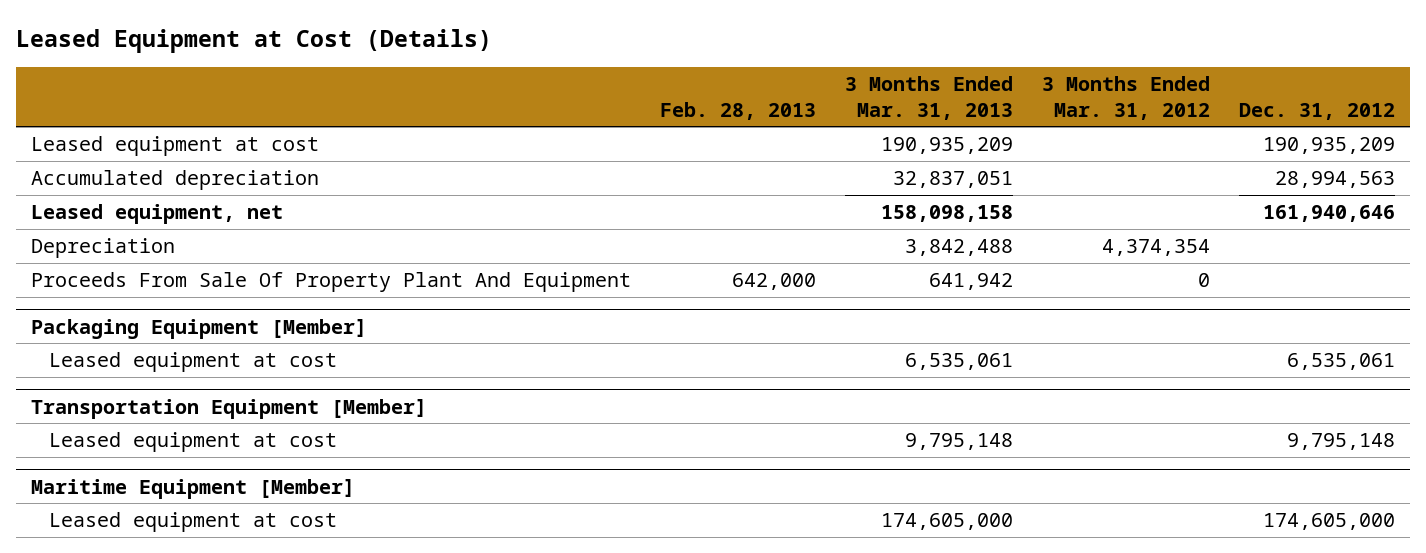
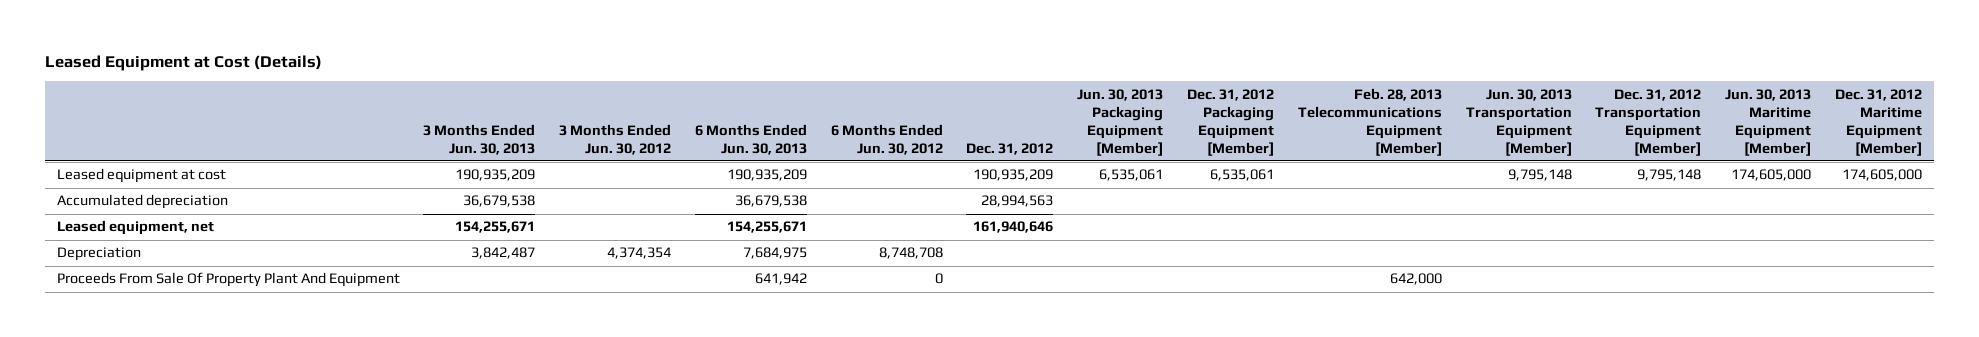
- | Feb. 28, 2013 | 3 Months Ended Mar. 31, 2013 | 3 Months Ended Mar. 31, 2012 | Dec. 31, 2012
+ | 3 Months Ended Jun. 30, 2013 | 3 Months Ended Jun. 30, 2012 | 6 Months Ended Jun. 30, 2013 | 6 Months Ended Jun. 30, 2012 | Dec. 31, 2012 | Jun. 30, 2013 Packaging Equipment [Member] | Dec. 31, 2012 Packaging Equipment [Member] | Feb. 28, 2013 Telecommunications Equipment [Member] | Jun. 30, 2013 Transportation Equipment [Member] | Dec. 31, 2012 Transportation Equipment [Member] | Jun. 30, 2013 Maritime Equipment [Member] | Dec. 31, 2012 Maritime Equipment [Member]
- Packaging Equipment [Member]
- Leased equipment at cost | | 6,535,061 | | 6,535,061
- Transportation Equipment [Member]
- Leased equipment at cost | | 9,795,148 | | 9,795,148
- Maritime Equipment [Member]
- Leased equipment at cost | | 174,605,000 | | 174,605,000

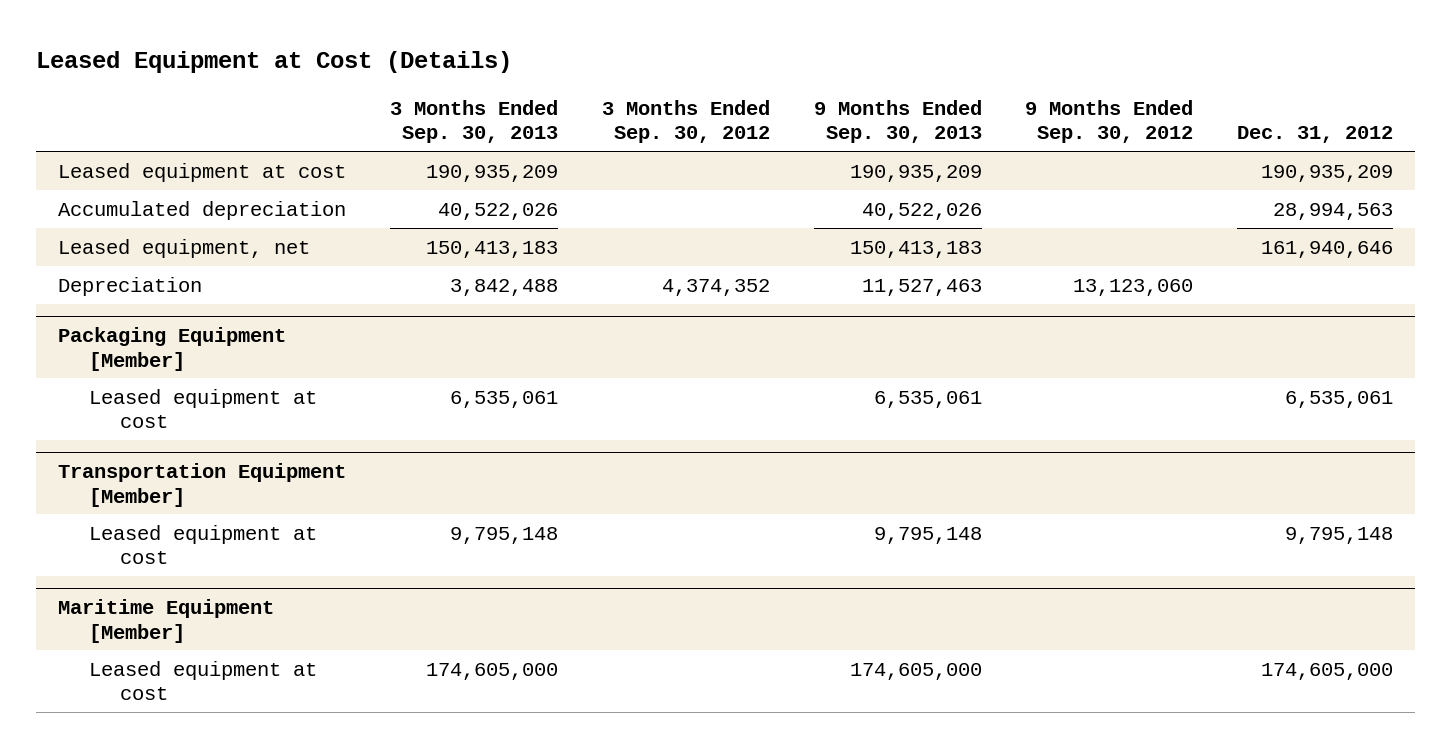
- | 3 Months Ended Jun. 30, 2013 | 3 Months Ended Jun. 30, 2012 | 6 Months Ended Jun. 30, 2013 | 6 Months Ended Jun. 30, 2012 | Dec. 31, 2012 | Jun. 30, 2013 Packaging Equipment [Member] | Dec. 31, 2012 Packaging Equipment [Member] | Feb. 28, 2013 Telecommunications Equipment [Member] | Jun. 30, 2013 Transportation Equipment [Member] | Dec. 31, 2012 Transportation Equipment [Member] | Jun. 30, 2013 Maritime Equipment [Member] | Dec. 31, 2012 Maritime Equipment [Member]
+ | 3 Months Ended Sep. 30, 2013 | 3 Months Ended Sep. 30, 2012 | 9 Months Ended Sep. 30, 2013 | 9 Months Ended Sep. 30, 2012 | Dec. 31, 2012
- Proceeds From Sale Of Property Plant And Equipment | | | 641,942 | 0 | | | | 642,000 | | | |
+ Packaging Equipment [Member]
+ Leased equipment at cost | 6,535,061 | | 6,535,061 | | 6,535,061
+ Transportation Equipment [Member]
+ Leased equipment at cost | 9,795,148 | | 9,795,148 | | 9,795,148
+ Maritime Equipment [Member]
+ Leased equipment at cost | 174,605,000 | | 174,605,000 | | 174,605,000

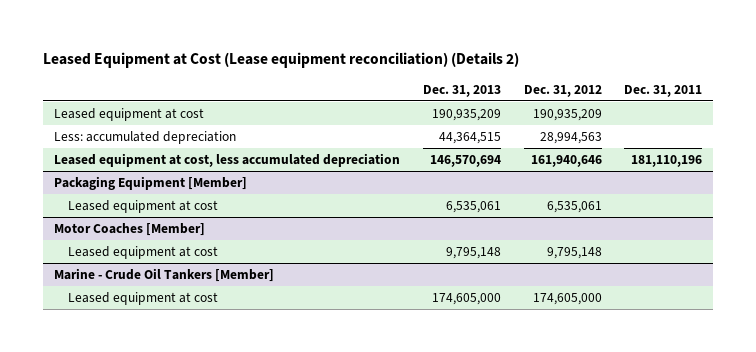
- Leased Equipment at Cost (Details)
+ Leased Equipment at Cost (Lease equipment reconciliation) (Details 2)
- | 3 Months Ended Sep. 30, 2013 | 3 Months Ended Sep. 30, 2012 | 9 Months Ended Sep. 30, 2013 | 9 Months Ended Sep. 30, 2012 | Dec. 31, 2012
+ | Dec. 31, 2013 | Dec. 31, 2012 | Dec. 31, 2011
- Accumulated depreciation | 40,522,026 | | 40,522,026 | | 28,994,563
- Leased equipment, net | 150,413,183 | | 150,413,183 | | 161,940,646
- Depreciation | 3,842,488 | 4,374,352 | 11,527,463 | 13,123,060 |
+ Less: accumulated depreciation | 44,364,515 | 28,994,563 |
+ Leased equipment at cost, less accumulated depreciation | 146,570,694 | 161,940,646 | 181,110,196
- Transportation Equipment [Member]
+ Motor Coaches [Member]
- Maritime Equipment [Member]
+ Marine - Crude Oil Tankers [Member]

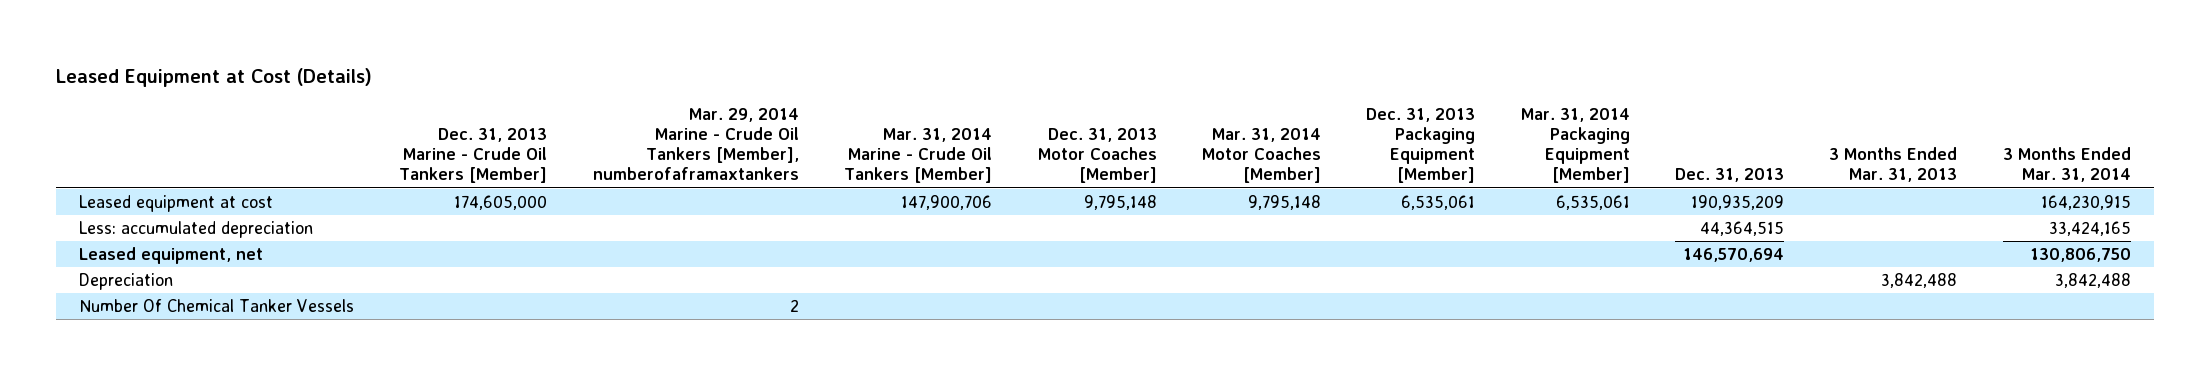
- Leased Equipment at Cost (Lease equipment reconciliation) (Details 2)
+ Leased Equipment at Cost (Details)
- | Dec. 31, 2013 | Dec. 31, 2012 | Dec. 31, 2011
+ | Dec. 31, 2013 Marine - Crude Oil Tankers [Member] | Mar. 29, 2014 Marine - Crude Oil Tankers [Member], numberofaframaxtankers | Mar. 31, 2014 Marine - Crude Oil Tankers [Member] | Dec. 31, 2013 Motor Coaches [Member] | Mar. 31, 2014 Motor Coaches [Member] | Dec. 31, 2013 Packaging Equipment [Member] | Mar. 31, 2014 Packaging Equipment [Member] | Dec. 31, 2013 | 3 Months Ended Mar. 31, 2013 | 3 Months Ended Mar. 31, 2014
- Leased equipment at cost, less accumulated depreciation | 146,570,694 | 161,940,646 | 181,110,196
- Packaging Equipment [Member]
- Leased equipment at cost | 6,535,061 | 6,535,061 |
- Motor Coaches [Member]
- Leased equipment at cost | 9,795,148 | 9,795,148 |
- Marine - Crude Oil Tankers [Member]
- Leased equipment at cost | 174,605,000 | 174,605,000 |
+ Leased equipment, net | | | | | | | | 146,570,694 | | 130,806,750
+ Depreciation | | | | | | | | | 3,842,488 | 3,842,488
+ Number Of Chemical Tanker Vessels | | 2 | | | | | | | |

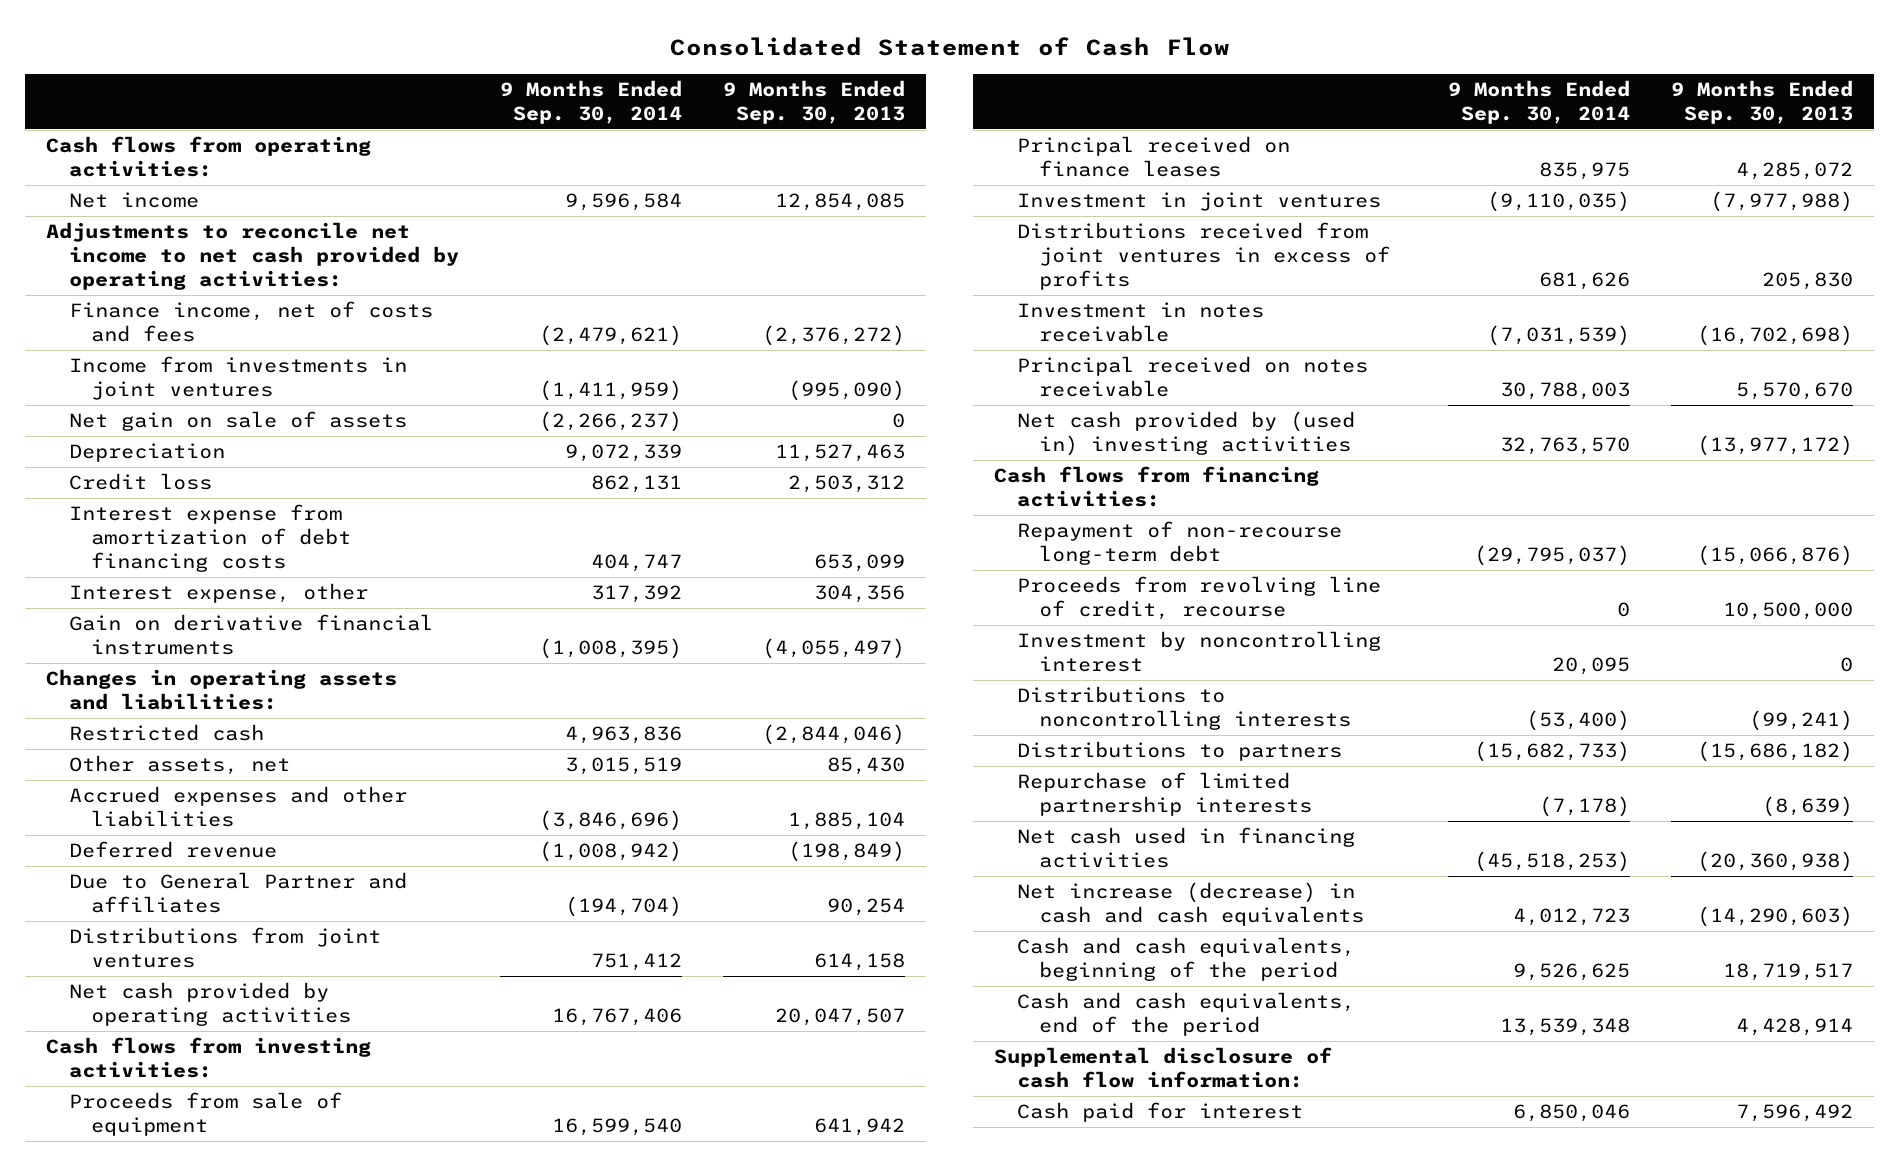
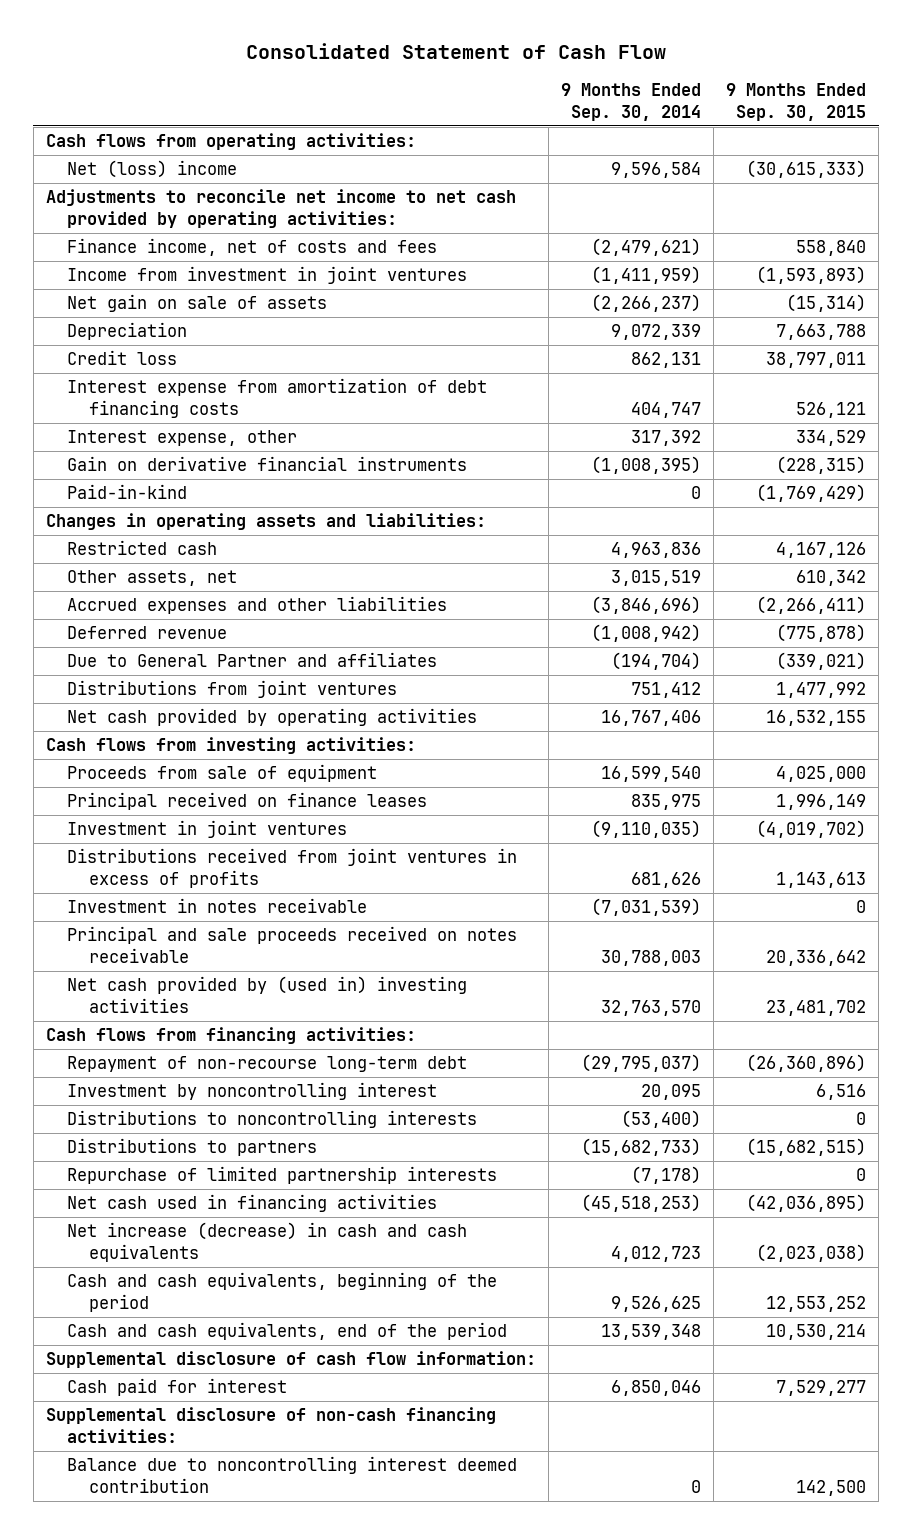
- | 9 Months Ended Sep. 30, 2014 | 9 Months Ended Sep. 30, 2013
+ | 9 Months Ended Sep. 30, 2014 | 9 Months Ended Sep. 30, 2015
- Net income | 9,596,584 | 12,854,085
+ Net (loss) income | 9,596,584 | (30,615,333)
- Income from investments in joint ventures | (1,411,959) | (995,090)
+ Income from investment in joint ventures | (1,411,959) | (1,593,893)
+ Paid-in-kind | 0 | (1,769,429)
- Principal received on notes receivable | 30,788,003 | 5,570,670
+ Principal and sale proceeds received on notes receivable | 30,788,003 | 20,336,642
- Proceeds from revolving line of credit, recourse | 0 | 10,500,000
+ Supplemental disclosure of non-cash financing activities:
+ Balance due to noncontrolling interest deemed contribution | 0 | 142,500

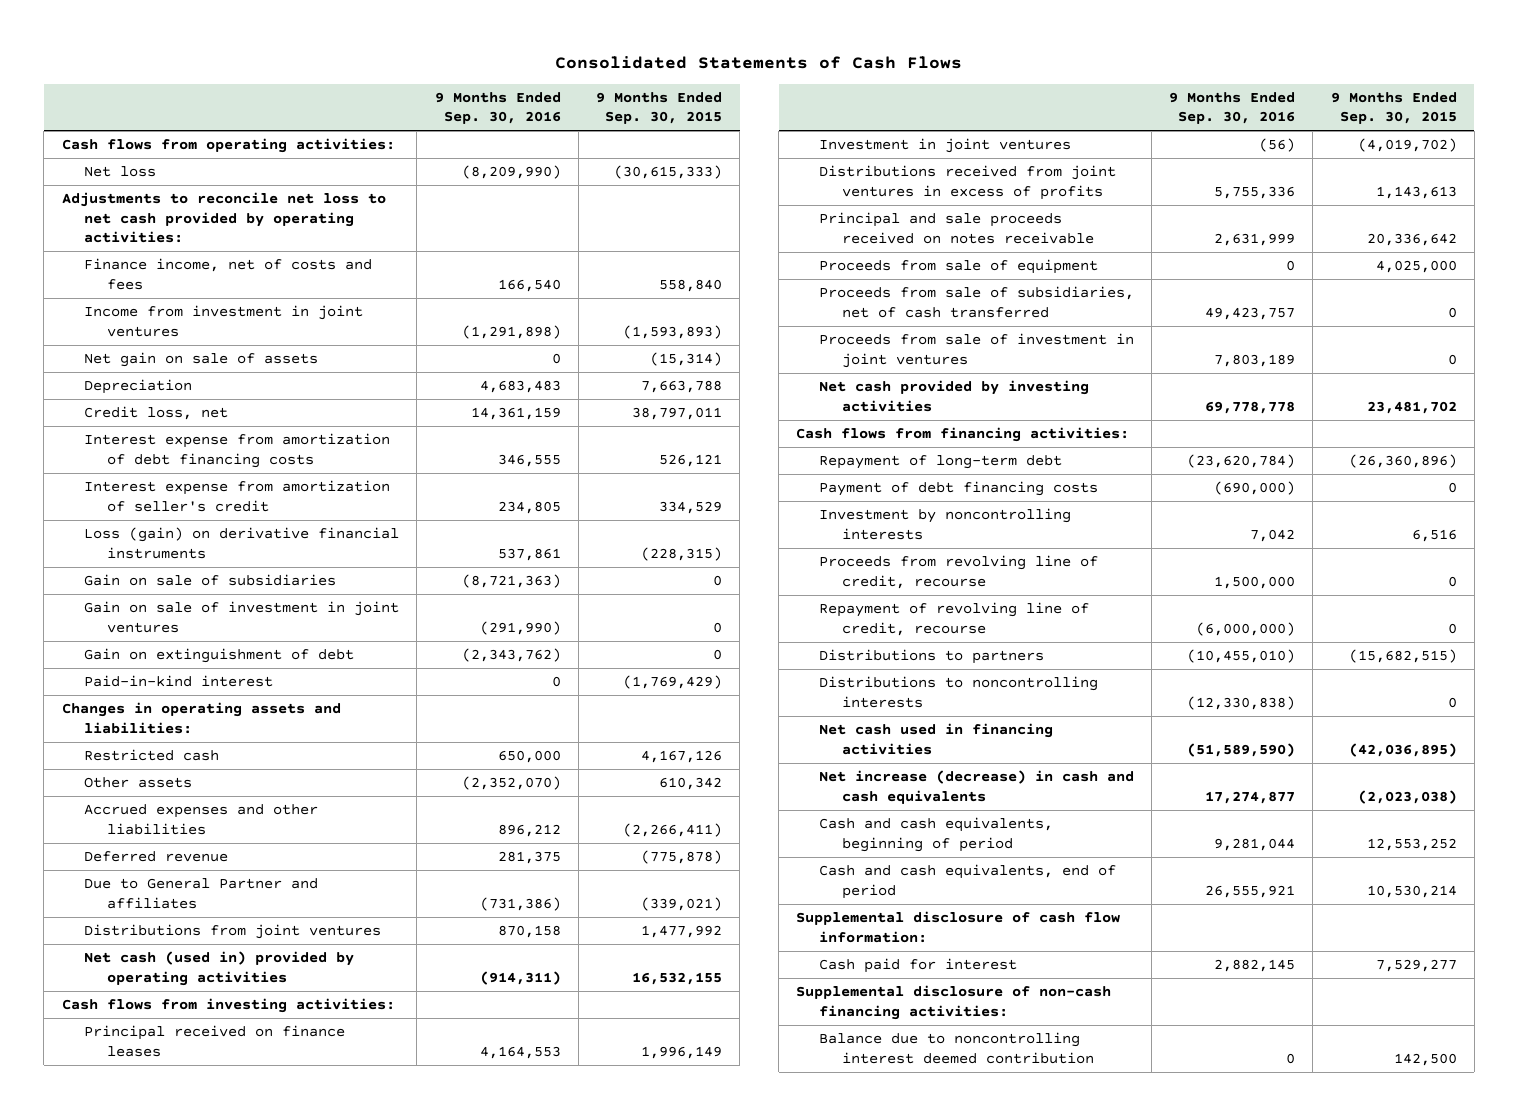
- Consolidated Statement of Cash Flow
+ Consolidated Statements of Cash Flows
- | 9 Months Ended Sep. 30, 2014 | 9 Months Ended Sep. 30, 2015
+ | 9 Months Ended Sep. 30, 2016 | 9 Months Ended Sep. 30, 2015
- Net (loss) income | 9,596,584 | (30,615,333)
- Adjustments to reconcile net income to net cash provided by operating activities:
+ Net loss | (8,209,990) | (30,615,333)
+ Adjustments to reconcile net loss to net cash provided by operating activities:
- Credit loss | 862,131 | 38,797,011
+ Credit loss, net | 14,361,159 | 38,797,011
- Interest expense, other | 317,392 | 334,529
- Gain on derivative financial instruments | (1,008,395) | (228,315)
- Paid-in-kind | 0 | (1,769,429)
+ Interest expense from amortization of seller's credit | 234,805 | 334,529
+ Loss (gain) on derivative financial instruments | 537,861 | (228,315)
+ Gain on sale of subsidiaries | (8,721,363) | 0
+ Gain on sale of investment in joint ventures | (291,990) | 0
+ Gain on extinguishment of debt | (2,343,762) | 0
+ Paid-in-kind interest | 0 | (1,769,429)
- Other assets, net | 3,015,519 | 610,342
+ Other assets | (2,352,070) | 610,342
- Net cash provided by operating activities | 16,767,406 | 16,532,155
+ Net cash (used in) provided by operating activities | (914,311) | 16,532,155
- Investment in notes receivable | (7,031,539) | 0
- Net cash provided by (used in) investing activities | 32,763,570 | 23,481,702
moved down: Proceeds from sale of equipment | 0 | 4,025,000
+ Proceeds from sale of subsidiaries, net of cash transferred | 49,423,757 | 0
+ Proceeds from sale of investment in joint ventures | 7,803,189 | 0
+ Net cash provided by investing activities | 69,778,778 | 23,481,702
- Repayment of non-recourse long-term debt | (29,795,037) | (26,360,896)
- Investment by noncontrolling interest | 20,095 | 6,516
+ Repayment of long-term debt | (23,620,784) | (26,360,896)
+ Payment of debt financing costs | (690,000) | 0
+ Investment by noncontrolling interests | 7,042 | 6,516
+ Proceeds from revolving line of credit, recourse | 1,500,000 | 0
+ Repayment of revolving line of credit, recourse | (6,000,000) | 0
- Repurchase of limited partnership interests | (7,178) | 0
moved down: Distributions to noncontrolling interests | (12,330,838) | 0
- Cash and cash equivalents, beginning of the period | 9,526,625 | 12,553,252
- Cash and cash equivalents, end of the period | 13,539,348 | 10,530,214
+ Cash and cash equivalents, beginning of period | 9,281,044 | 12,553,252
+ Cash and cash equivalents, end of period | 26,555,921 | 10,530,214

